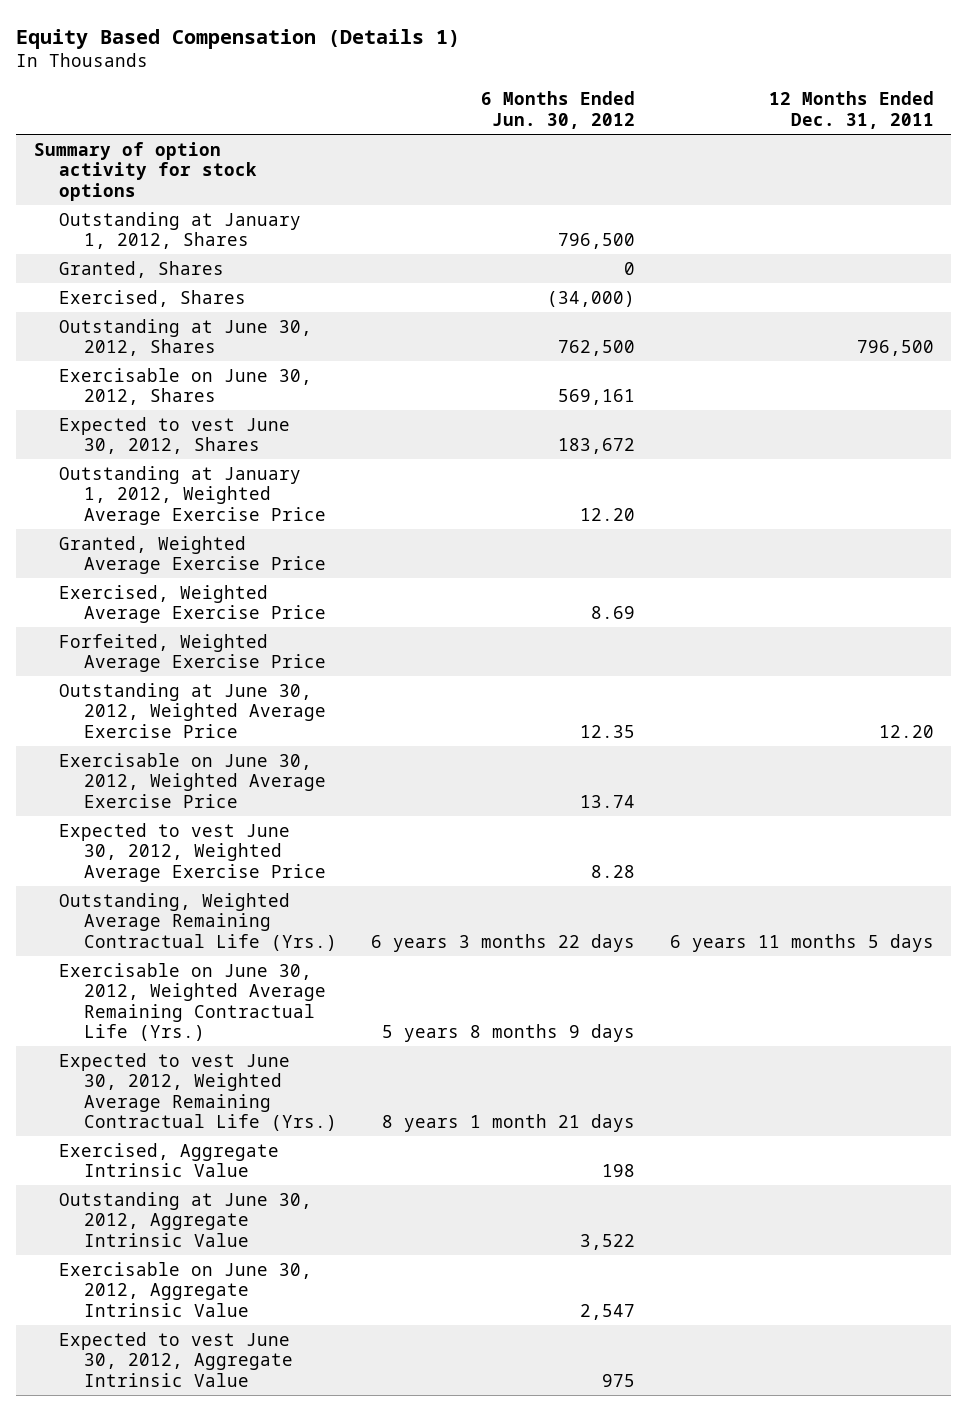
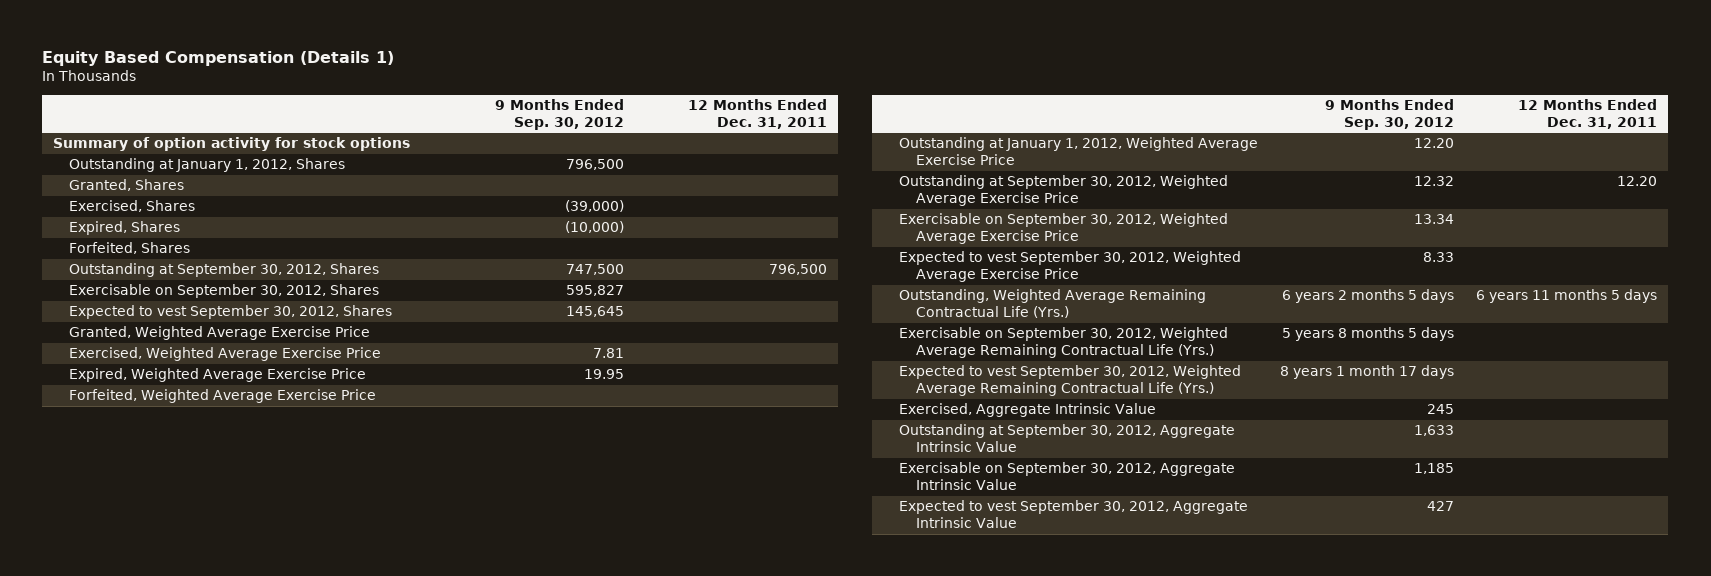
- | 6 Months Ended Jun. 30, 2012 | 12 Months Ended Dec. 31, 2011
+ | 9 Months Ended Sep. 30, 2012 | 12 Months Ended Dec. 31, 2011
- Outstanding at June 30, 2012, Shares | 762,500 | 796,500
- Exercisable on June 30, 2012, Shares | 569,161 |
- Expected to vest June 30, 2012, Shares | 183,672 |
+ Expired, Shares | (10,000) |
+ Forfeited, Shares
+ Outstanding at September 30, 2012, Shares | 747,500 | 796,500
+ Exercisable on September 30, 2012, Shares | 595,827 |
+ Expected to vest September 30, 2012, Shares | 145,645 |
+ Expired, Weighted Average Exercise Price | 19.95 |
- Outstanding at June 30, 2012, Weighted Average Exercise Price | 12.35 | 12.20
- Exercisable on June 30, 2012, Weighted Average Exercise Price | 13.74 |
- Expected to vest June 30, 2012, Weighted Average Exercise Price | 8.28 |
moved down: Outstanding at January 1, 2012, Weighted Average Exercise Price | 12.20 |
+ Outstanding at September 30, 2012, Weighted Average Exercise Price | 12.32 | 12.20
+ Exercisable on September 30, 2012, Weighted Average Exercise Price | 13.34 |
+ Expected to vest September 30, 2012, Weighted Average Exercise Price | 8.33 |
- Exercisable on June 30, 2012, Weighted Average Remaining Contractual Life (Yrs.) | 5 years 8 months 9 days |
- Expected to vest June 30, 2012, Weighted Average Remaining Contractual Life (Yrs.) | 8 years 1 month 21 days |
+ Exercisable on September 30, 2012, Weighted Average Remaining Contractual Life (Yrs.) | 5 years 8 months 5 days |
+ Expected to vest September 30, 2012, Weighted Average Remaining Contractual Life (Yrs.) | 8 years 1 month 17 days |
- Outstanding at June 30, 2012, Aggregate Intrinsic Value | 3,522 |
- Exercisable on June 30, 2012, Aggregate Intrinsic Value | 2,547 |
- Expected to vest June 30, 2012, Aggregate Intrinsic Value | 975 |
+ Outstanding at September 30, 2012, Aggregate Intrinsic Value | 1,633 |
+ Exercisable on September 30, 2012, Aggregate Intrinsic Value | 1,185 |
+ Expected to vest September 30, 2012, Aggregate Intrinsic Value | 427 |

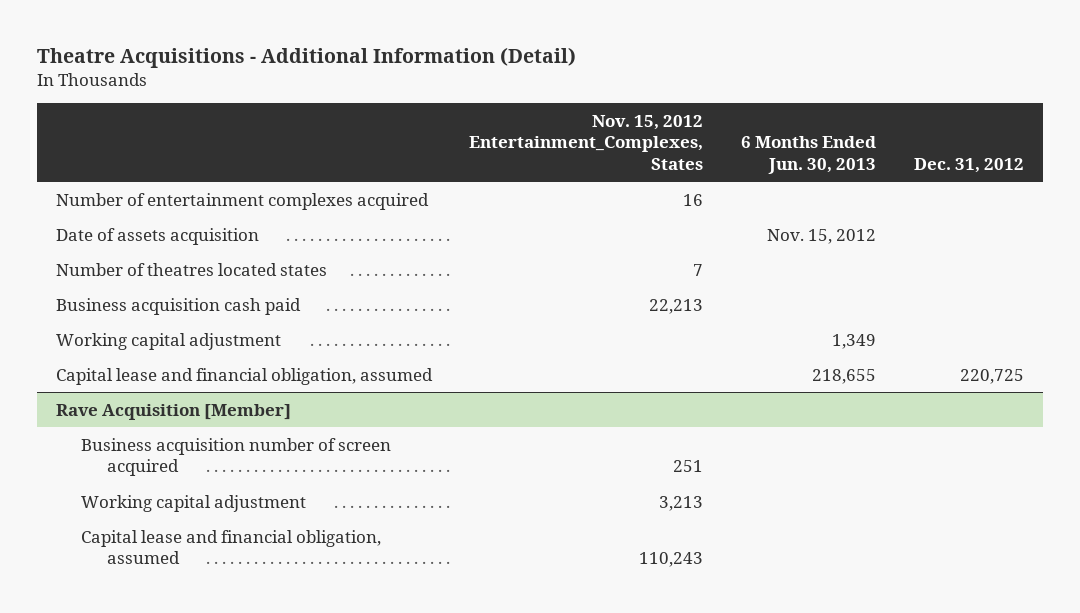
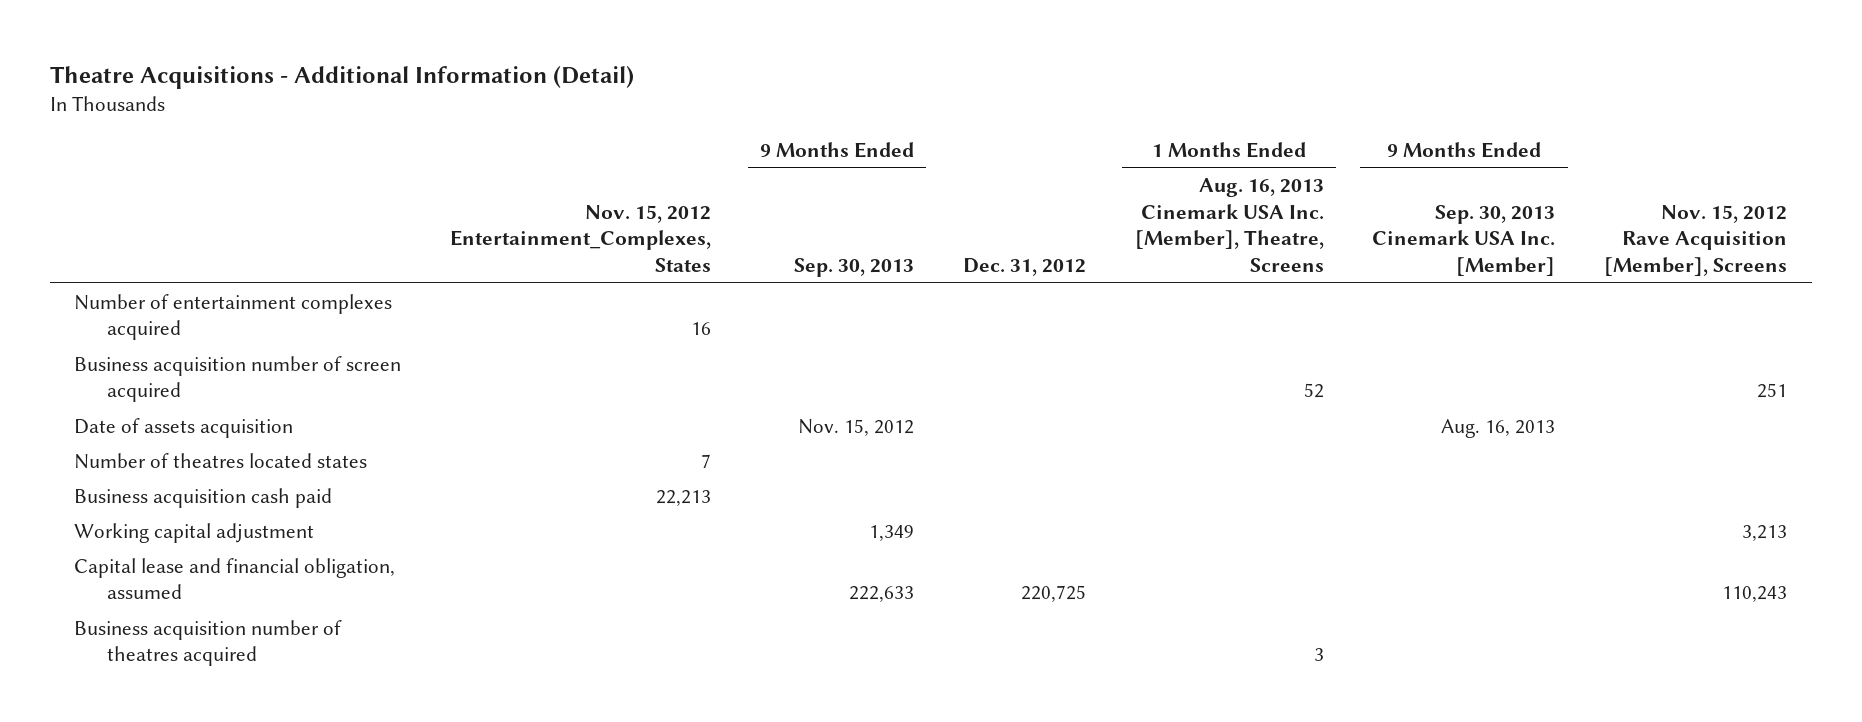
- | Nov. 15, 2012 Entertainment_Complexes, States | 6 Months Ended Jun. 30, 2013 | Dec. 31, 2012
+ | Nov. 15, 2012 Entertainment_Complexes, States | 9 Months Ended Sep. 30, 2013 | Dec. 31, 2012 | 1 Months Ended Aug. 16, 2013 Cinemark USA Inc. [Member], Theatre, Screens | 9 Months Ended Sep. 30, 2013 Cinemark USA Inc. [Member] | Nov. 15, 2012 Rave Acquisition [Member], Screens
+ Business acquisition number of screen acquired | | | | 52 | | 251
- Rave Acquisition [Member]
- Business acquisition number of screen acquired | 251 | |
- Working capital adjustment | 3,213 | |
- Capital lease and financial obligation, assumed | 110,243 | |
+ Business acquisition number of theatres acquired | | | | 3 | |

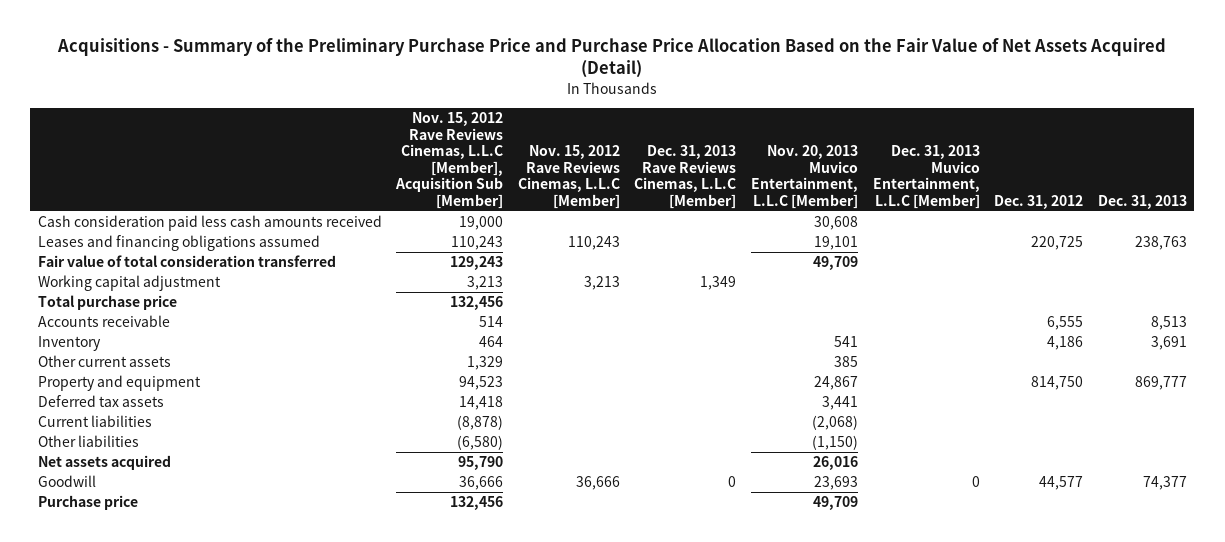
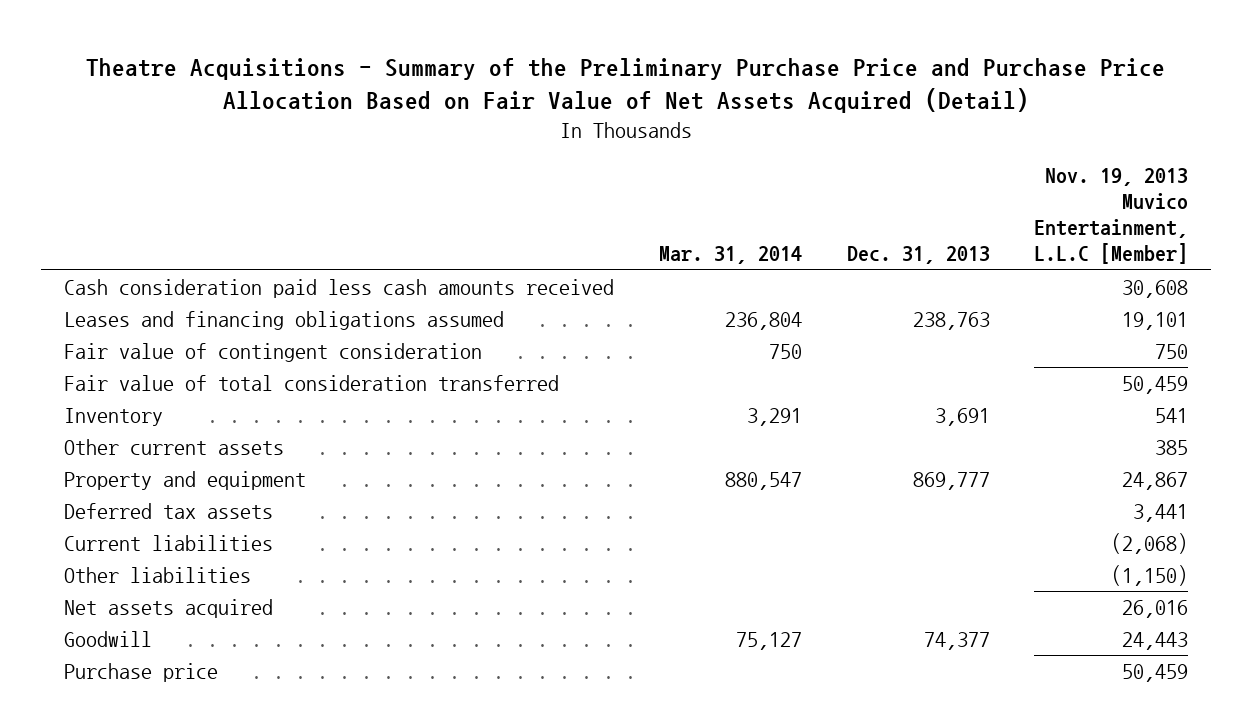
- Acquisitions - Summary of the Preliminary Purchase Price and Purchase Price Allocation Based on the Fair Value of Net Assets Acquired (Detail)
+ Theatre Acquisitions - Summary of the Preliminary Purchase Price and Purchase Price Allocation Based on Fair Value of Net Assets Acquired (Detail)
- | Nov. 15, 2012 Rave Reviews Cinemas, L.L.C [Member], Acquisition Sub [Member] | Nov. 15, 2012 Rave Reviews Cinemas, L.L.C [Member] | Dec. 31, 2013 Rave Reviews Cinemas, L.L.C [Member] | Nov. 20, 2013 Muvico Entertainment, L.L.C [Member] | Dec. 31, 2013 Muvico Entertainment, L.L.C [Member] | Dec. 31, 2012 | Dec. 31, 2013
+ | Mar. 31, 2014 | Dec. 31, 2013 | Nov. 19, 2013 Muvico Entertainment, L.L.C [Member]
+ Fair value of contingent consideration | 750 | | 750
- Working capital adjustment | 3,213 | 3,213 | 1,349 | | | |
- Total purchase price | 132,456 | | | | | |
- Accounts receivable | 514 | | | | | 6,555 | 8,513

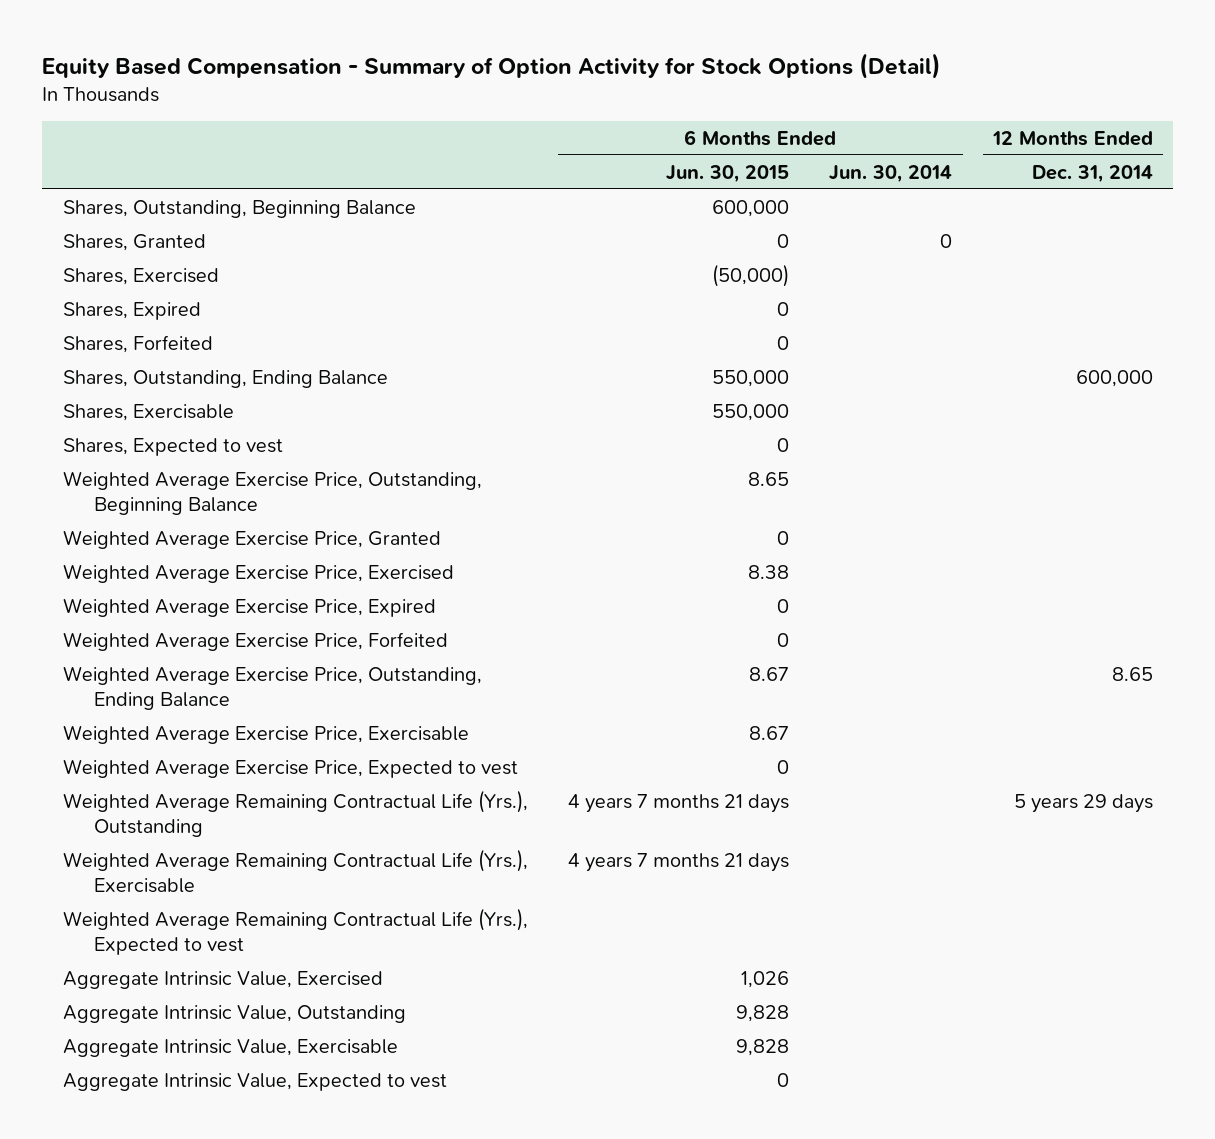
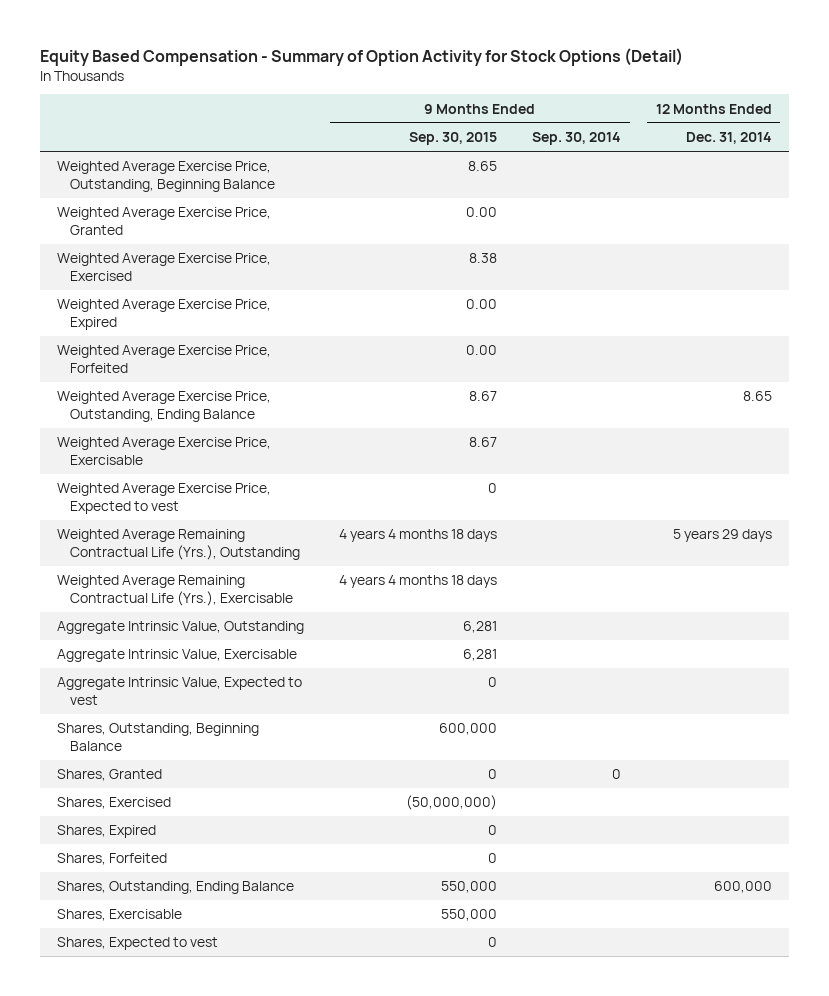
- | 6 Months Ended Jun. 30, 2015 | 6 Months Ended Jun. 30, 2014 | 12 Months Ended Dec. 31, 2014
+ | 9 Months Ended Sep. 30, 2015 | 9 Months Ended Sep. 30, 2014 | 12 Months Ended Dec. 31, 2014
- Weighted Average Remaining Contractual Life (Yrs.), Expected to vest
- Aggregate Intrinsic Value, Exercised | 1,026 | |
moved down: Shares, Outstanding, Beginning Balance | 600,000 | |
moved down: Shares, Granted | 0 | 0 |
moved down: Shares, Exercised | (50,000,000) | |
moved down: Shares, Expired | 0 | |
moved down: Shares, Forfeited | 0 | |
moved down: Shares, Outstanding, Ending Balance | 550,000 | | 600,000
moved down: Shares, Exercisable | 550,000 | |
moved down: Shares, Expected to vest | 0 | |

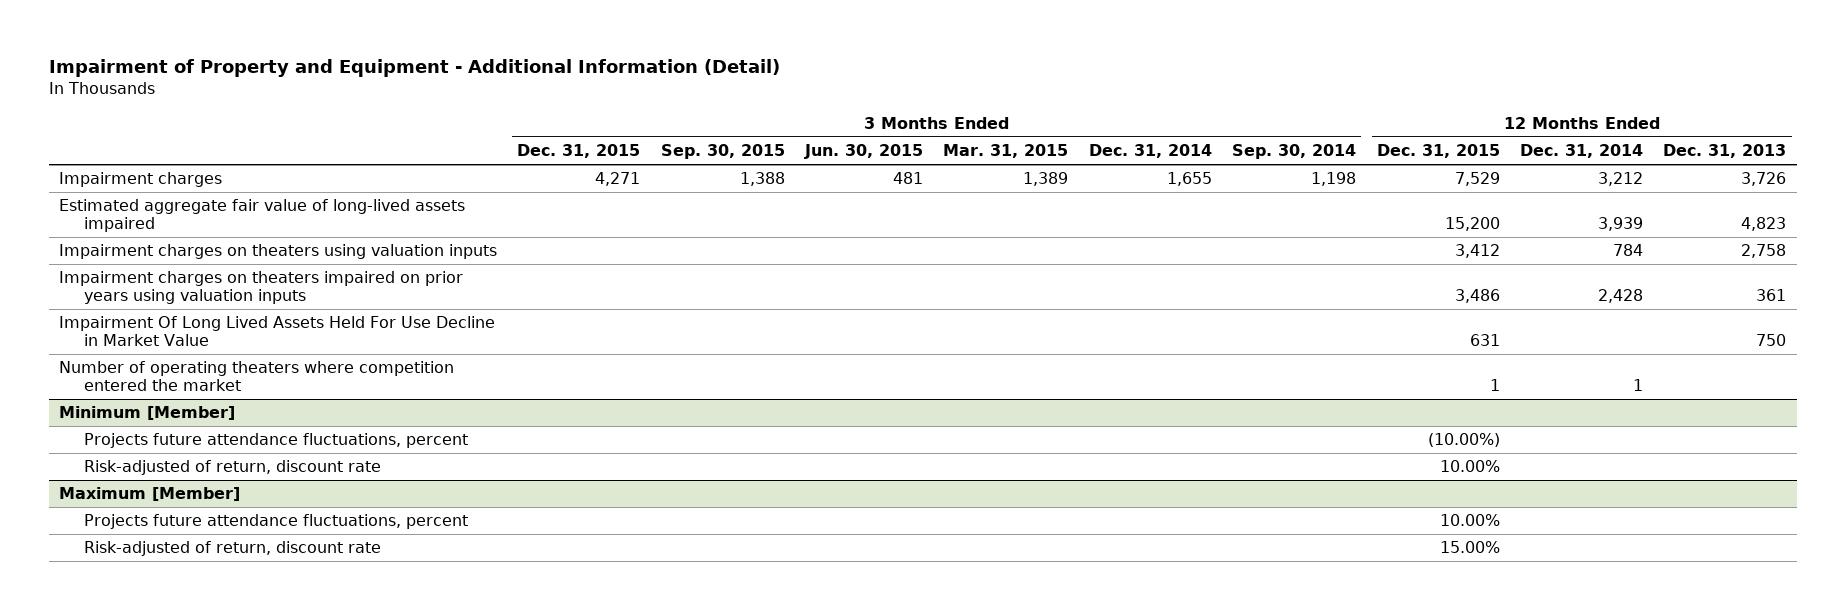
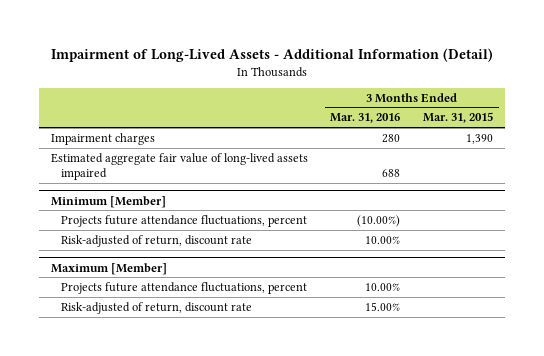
- Impairment of Property and Equipment - Additional Information (Detail)
+ Impairment of Long-Lived Assets - Additional Information (Detail)
- | 3 Months Ended Dec. 31, 2015 | 3 Months Ended Sep. 30, 2015 | 3 Months Ended Jun. 30, 2015 | 3 Months Ended Mar. 31, 2015 | 3 Months Ended Dec. 31, 2014 | 3 Months Ended Sep. 30, 2014 | 12 Months Ended Dec. 31, 2015 | 12 Months Ended Dec. 31, 2014 | 12 Months Ended Dec. 31, 2013
+ | 3 Months Ended Mar. 31, 2016 | 3 Months Ended Mar. 31, 2015
- Impairment charges | 4,271 | 1,388 | 481 | 1,389 | 1,655 | 1,198 | 7,529 | 3,212 | 3,726
+ Impairment charges | 280 | 1,390
- Impairment charges on theaters using valuation inputs | | | | | | | 3,412 | 784 | 2,758
- Impairment charges on theaters impaired on prior years using valuation inputs | | | | | | | 3,486 | 2,428 | 361
- Impairment Of Long Lived Assets Held For Use Decline in Market Value | | | | | | | 631 | | 750
- Number of operating theaters where competition entered the market | | | | | | | 1 | 1 |

